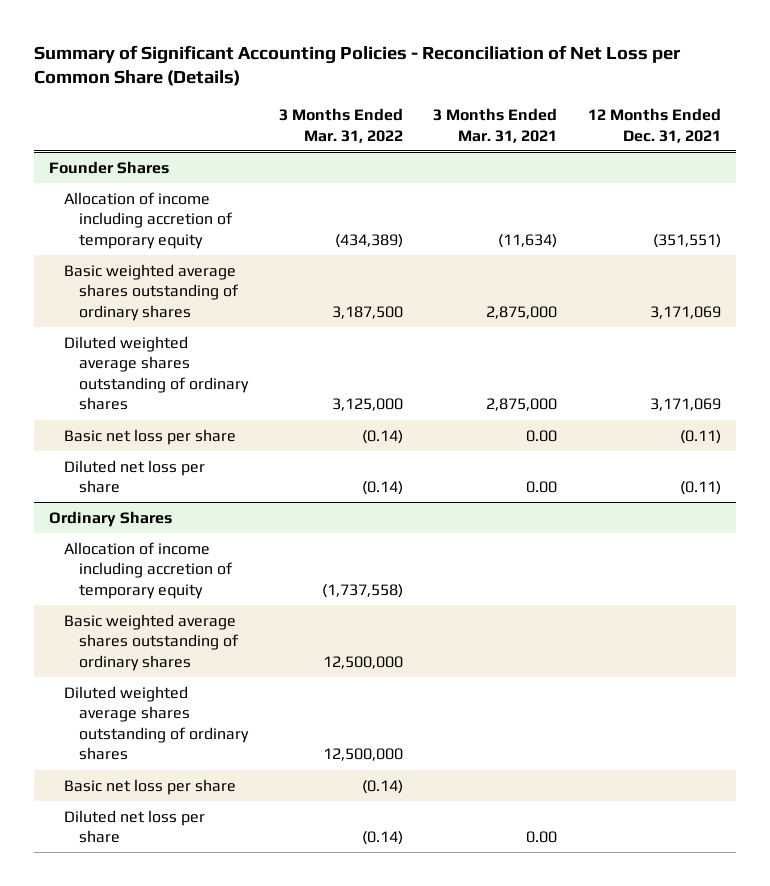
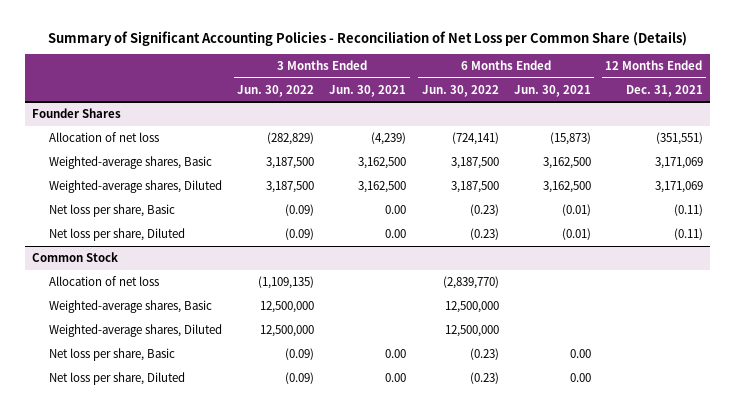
- | 3 Months Ended Mar. 31, 2022 | 3 Months Ended Mar. 31, 2021 | 12 Months Ended Dec. 31, 2021
+ | 3 Months Ended Jun. 30, 2022 | 3 Months Ended Jun. 30, 2021 | 6 Months Ended Jun. 30, 2022 | 6 Months Ended Jun. 30, 2021 | 12 Months Ended Dec. 31, 2021
@ Founder Shares
- Allocation of income including accretion of temporary equity | (434,389) | (11,634) | (351,551)
- Basic weighted average shares outstanding of ordinary shares | 3,187,500 | 2,875,000 | 3,171,069
- Diluted weighted average shares outstanding of ordinary shares | 3,125,000 | 2,875,000 | 3,171,069
- Basic net loss per share | (0.14) | 0.00 | (0.11)
- Diluted net loss per share | (0.14) | 0.00 | (0.11)
- Ordinary Shares
- Allocation of income including accretion of temporary equity | (1,737,558) | |
- Basic weighted average shares outstanding of ordinary shares | 12,500,000 | |
- Diluted weighted average shares outstanding of ordinary shares | 12,500,000 | |
- Basic net loss per share | (0.14) | |
- Diluted net loss per share | (0.14) | 0.00 |
@ Founder Shares
+ Allocation of net loss | (282,829) | (4,239) | (724,141) | (15,873) | (351,551)
+ Weighted-average shares, Basic | 3,187,500 | 3,162,500 | 3,187,500 | 3,162,500 | 3,171,069
+ Weighted-average shares, Diluted | 3,187,500 | 3,162,500 | 3,187,500 | 3,162,500 | 3,171,069
+ Net loss per share, Basic | (0.09) | 0.00 | (0.23) | (0.01) | (0.11)
+ Net loss per share, Diluted | (0.09) | 0.00 | (0.23) | (0.01) | (0.11)
+ Common Stock
+ Allocation of net loss | (1,109,135) | | (2,839,770) | |
+ Weighted-average shares, Basic | 12,500,000 | | 12,500,000 | |
+ Weighted-average shares, Diluted | 12,500,000 | | 12,500,000 | |
+ Net loss per share, Basic | (0.09) | 0.00 | (0.23) | 0.00 |
+ Net loss per share, Diluted | (0.09) | 0.00 | (0.23) | 0.00 |

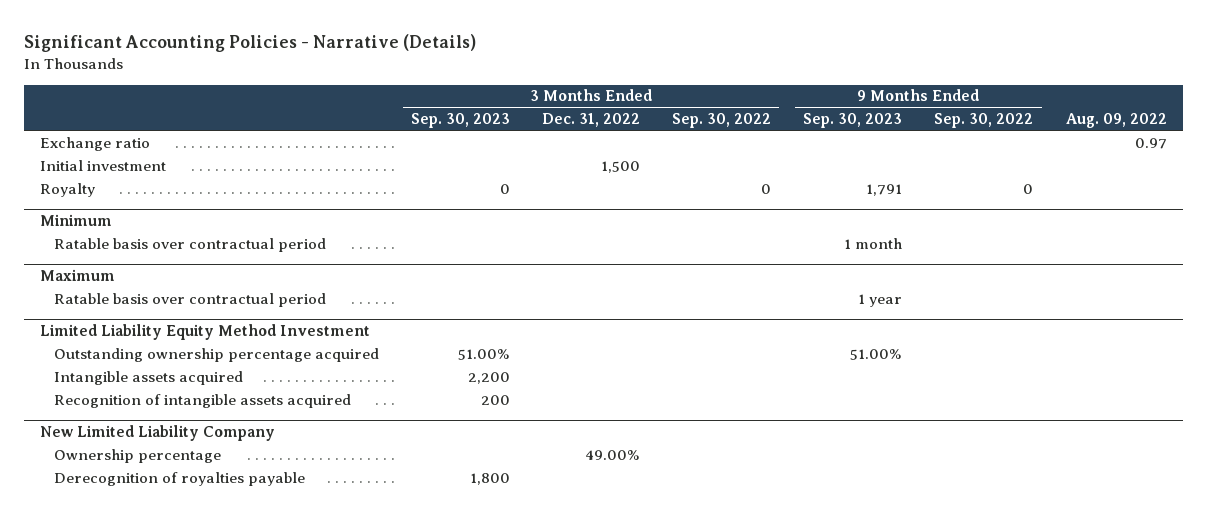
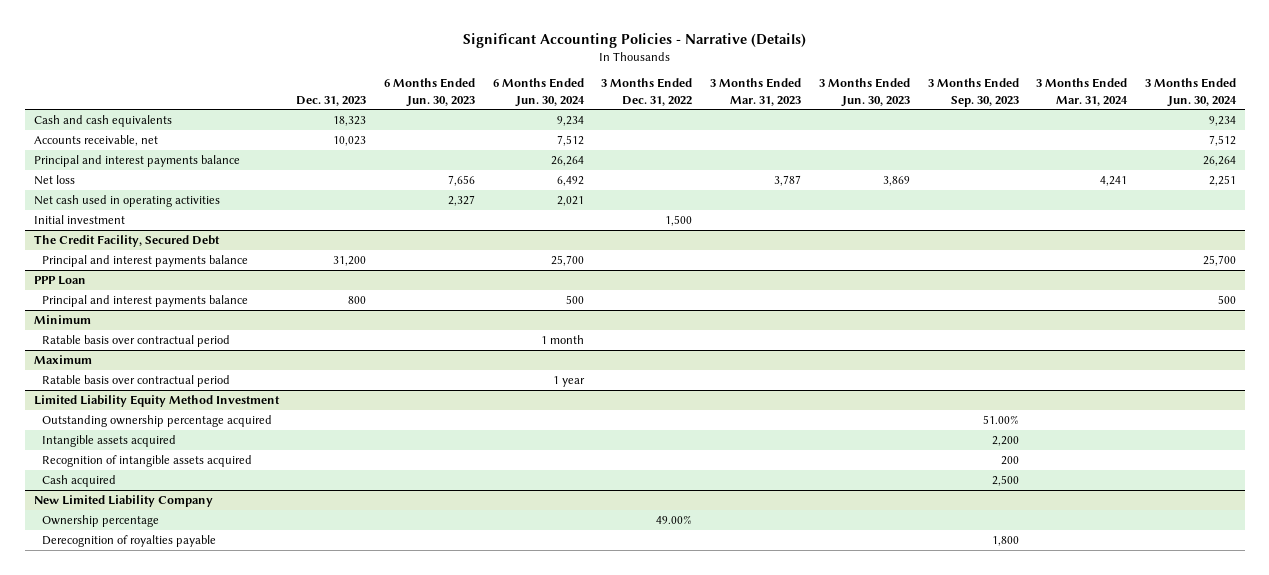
- | 3 Months Ended Sep. 30, 2023 | 3 Months Ended Dec. 31, 2022 | 3 Months Ended Sep. 30, 2022 | 9 Months Ended Sep. 30, 2023 | 9 Months Ended Sep. 30, 2022 | Aug. 09, 2022
+ | Dec. 31, 2023 | 6 Months Ended Jun. 30, 2023 | 6 Months Ended Jun. 30, 2024 | 3 Months Ended Dec. 31, 2022 | 3 Months Ended Mar. 31, 2023 | 3 Months Ended Jun. 30, 2023 | 3 Months Ended Sep. 30, 2023 | 3 Months Ended Mar. 31, 2024 | 3 Months Ended Jun. 30, 2024
- Exchange ratio | | | | | | 0.97
+ Cash and cash equivalents | 18,323 | | 9,234 | | | | | | 9,234
+ Accounts receivable, net | 10,023 | | 7,512 | | | | | | 7,512
+ Principal and interest payments balance | | | 26,264 | | | | | | 26,264
+ Net loss | | 7,656 | 6,492 | | 3,787 | 3,869 | | 4,241 | 2,251
+ Net cash used in operating activities | | 2,327 | 2,021 | | | | | |
- Royalty | 0 | | 0 | 1,791 | 0 |
+ The Credit Facility, Secured Debt
+ Principal and interest payments balance | 31,200 | | 25,700 | | | | | | 25,700
+ PPP Loan
+ Principal and interest payments balance | 800 | | 500 | | | | | | 500
@ Limited Liability Equity Method Investment
+ Cash acquired | | | | | | | 2,500 | |

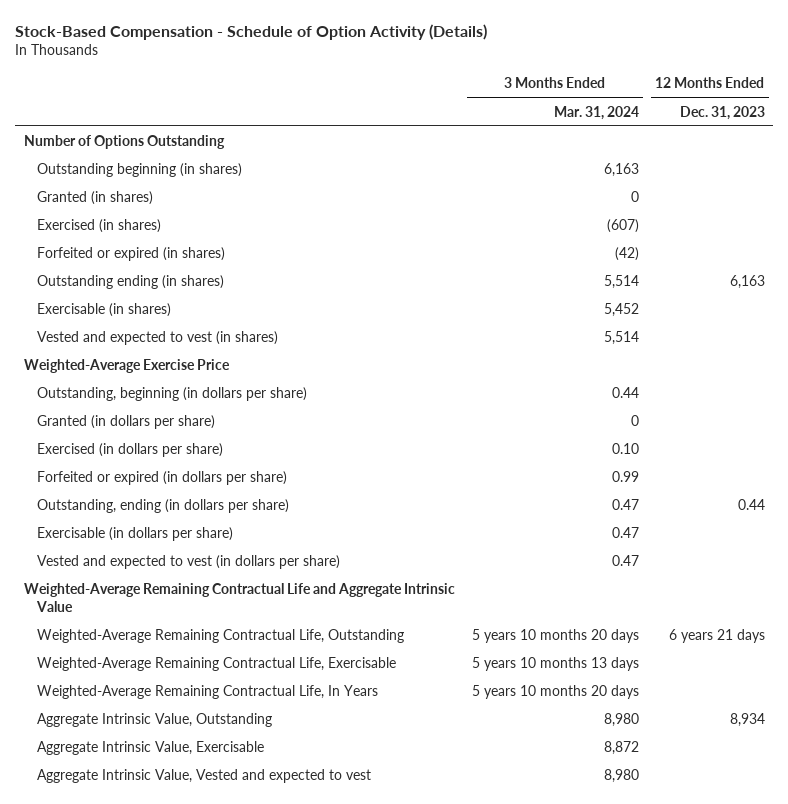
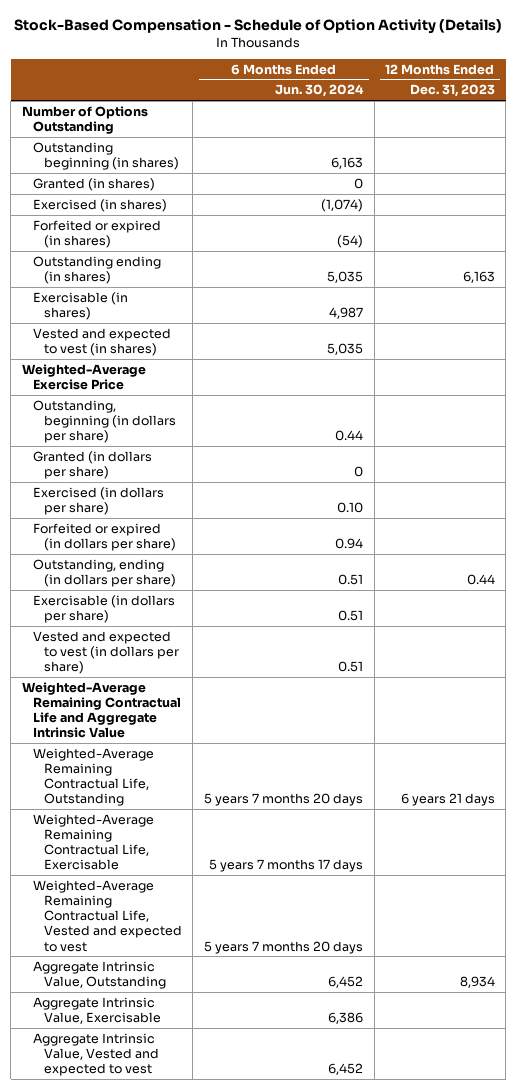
- | 3 Months Ended Mar. 31, 2024 | 12 Months Ended Dec. 31, 2023
+ | 6 Months Ended Jun. 30, 2024 | 12 Months Ended Dec. 31, 2023
- Weighted-Average Remaining Contractual Life, In Years | 5 years 10 months 20 days |
+ Weighted-Average Remaining Contractual Life, Vested and expected to vest | 5 years 7 months 20 days |

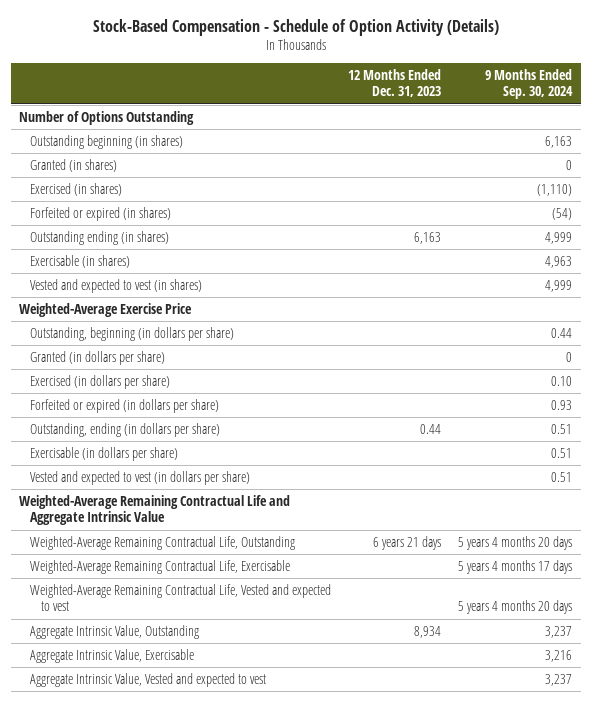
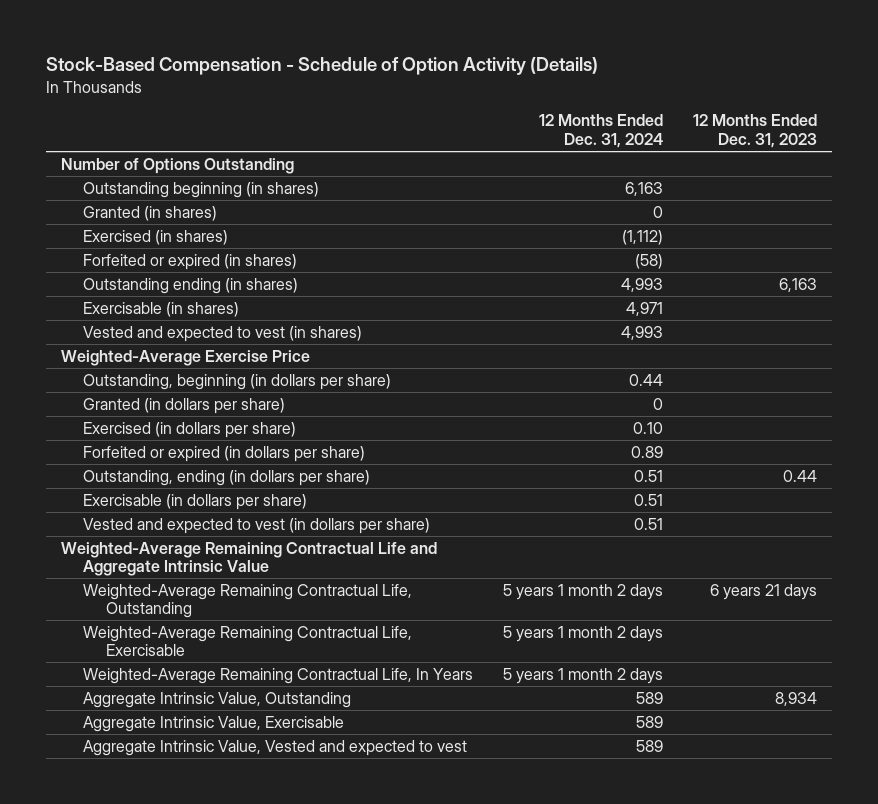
- | 12 Months Ended Dec. 31, 2023 | 9 Months Ended Sep. 30, 2024
+ | 12 Months Ended Dec. 31, 2024 | 12 Months Ended Dec. 31, 2023
- Weighted-Average Remaining Contractual Life, Vested and expected to vest | | 5 years 4 months 20 days
+ Weighted-Average Remaining Contractual Life, In Years | 5 years 1 month 2 days |

